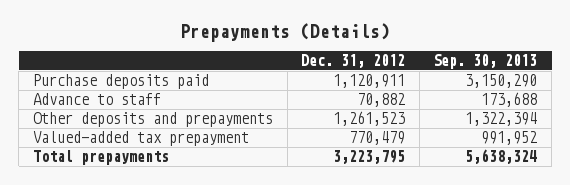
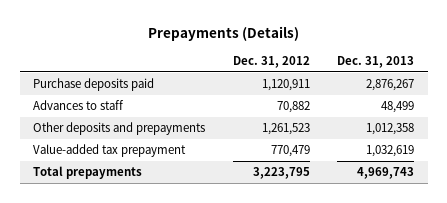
- | Dec. 31, 2012 | Sep. 30, 2013
+ | Dec. 31, 2012 | Dec. 31, 2013
- Advance to staff | 70,882 | 173,688
+ Advances to staff | 70,882 | 48,499
- Valued-added tax prepayment | 770,479 | 991,952
+ Value-added tax prepayment | 770,479 | 1,032,619

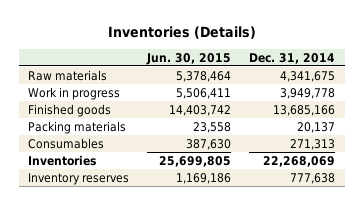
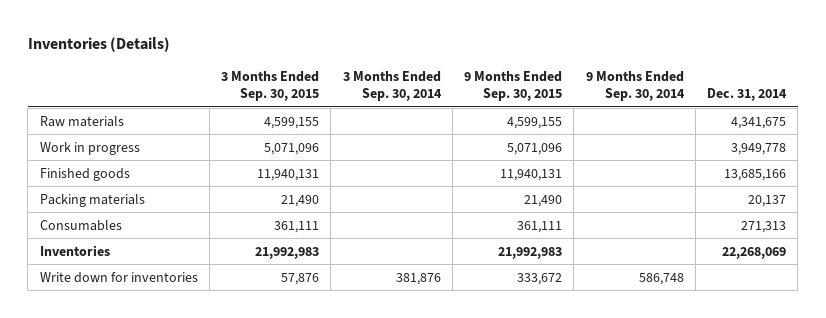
- | Jun. 30, 2015 | Dec. 31, 2014
+ | 3 Months Ended Sep. 30, 2015 | 3 Months Ended Sep. 30, 2014 | 9 Months Ended Sep. 30, 2015 | 9 Months Ended Sep. 30, 2014 | Dec. 31, 2014
- Inventory reserves | 1,169,186 | 777,638
+ Write down for inventories | 57,876 | 381,876 | 333,672 | 586,748 |

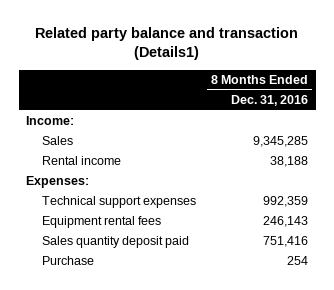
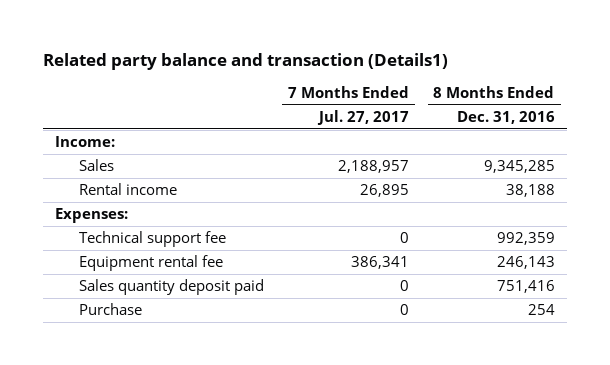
- | 8 Months Ended Dec. 31, 2016
+ | 7 Months Ended Jul. 27, 2017 | 8 Months Ended Dec. 31, 2016
- Technical support expenses | 992,359
- Equipment rental fees | 246,143
+ Technical support fee | 0 | 992,359
+ Equipment rental fee | 386,341 | 246,143

